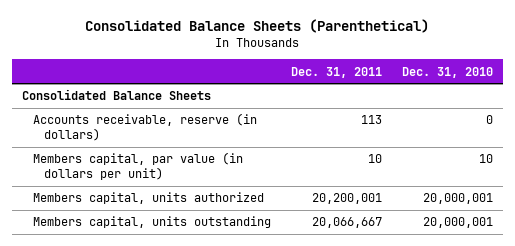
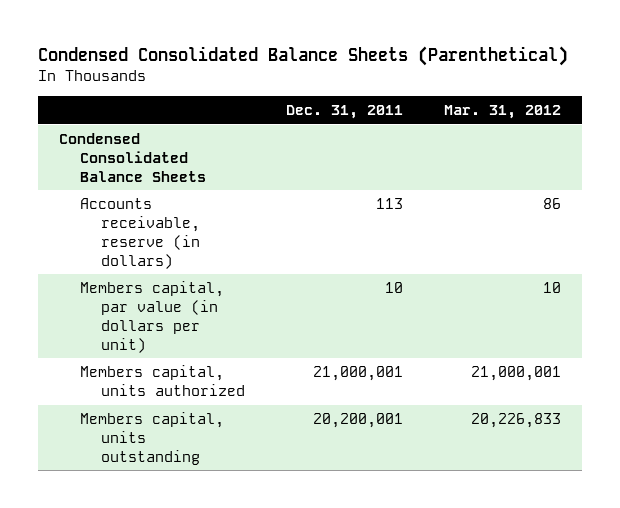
- Consolidated Balance Sheets (Parenthetical)
+ Condensed Consolidated Balance Sheets (Parenthetical)
- | Dec. 31, 2011 | Dec. 31, 2010
+ | Dec. 31, 2011 | Mar. 31, 2012
- Consolidated Balance Sheets
+ Condensed Consolidated Balance Sheets
- Members capital, units authorized | 20,200,001 | 20,000,001
- Members capital, units outstanding | 20,066,667 | 20,000,001
+ Members capital, units authorized | 21,000,001 | 21,000,001
+ Members capital, units outstanding | 20,200,001 | 20,226,833

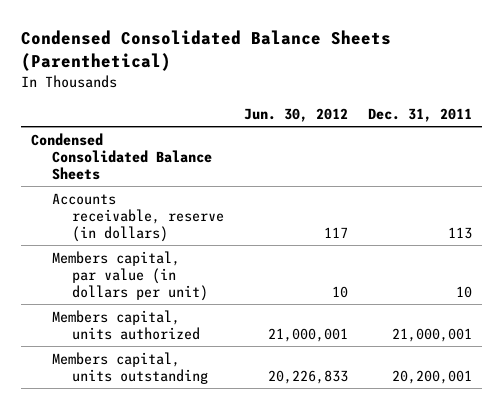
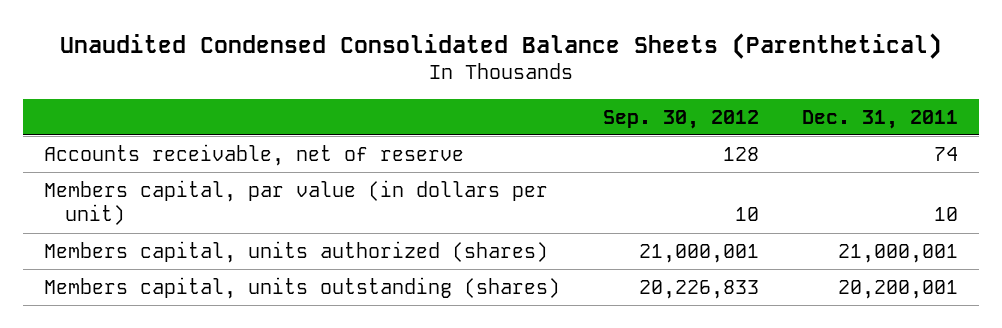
- Condensed Consolidated Balance Sheets (Parenthetical)
+ Unaudited Condensed Consolidated Balance Sheets (Parenthetical)
- | Jun. 30, 2012 | Dec. 31, 2011
+ | Sep. 30, 2012 | Dec. 31, 2011
- Condensed Consolidated Balance Sheets
- Accounts receivable, reserve (in dollars) | 117 | 113
+ Accounts receivable, net of reserve | 128 | 74
- Members capital, units authorized | 21,000,001 | 21,000,001
- Members capital, units outstanding | 20,226,833 | 20,200,001
+ Members capital, units authorized (shares) | 21,000,001 | 21,000,001
+ Members capital, units outstanding (shares) | 20,226,833 | 20,200,001

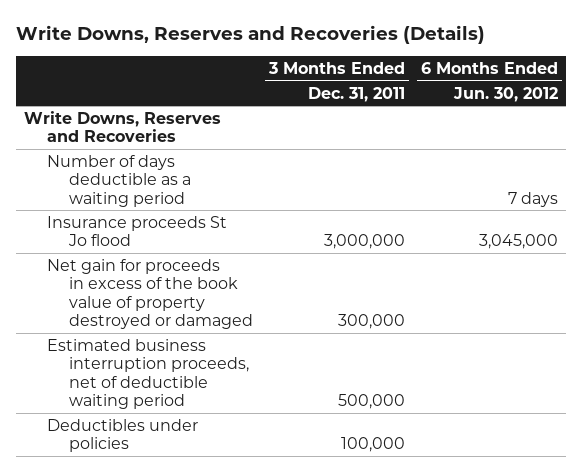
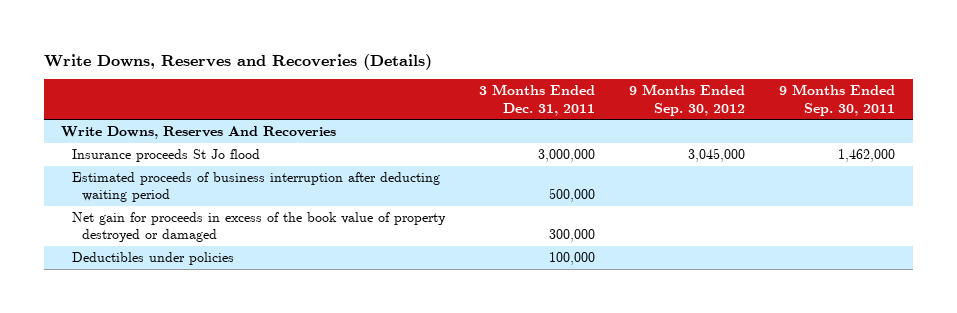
- | 3 Months Ended Dec. 31, 2011 | 6 Months Ended Jun. 30, 2012
+ | 3 Months Ended Dec. 31, 2011 | 9 Months Ended Sep. 30, 2012 | 9 Months Ended Sep. 30, 2011
- Write Downs, Reserves and Recoveries
- Number of days deductible as a waiting period | | 7 days
+ Write Downs, Reserves And Recoveries
+ Estimated proceeds of business interruption after deducting waiting period | 500,000 | |
- Estimated business interruption proceeds, net of deductible waiting period | 500,000 |

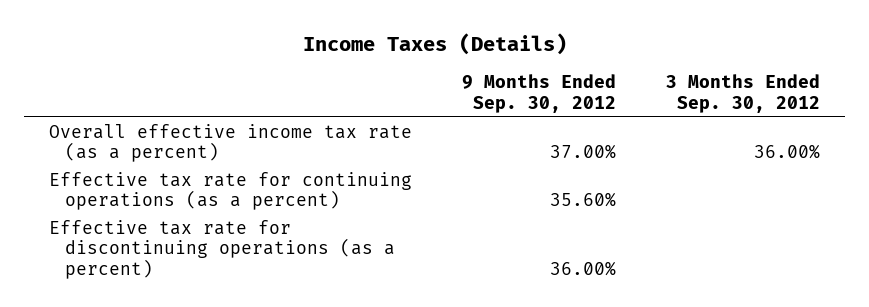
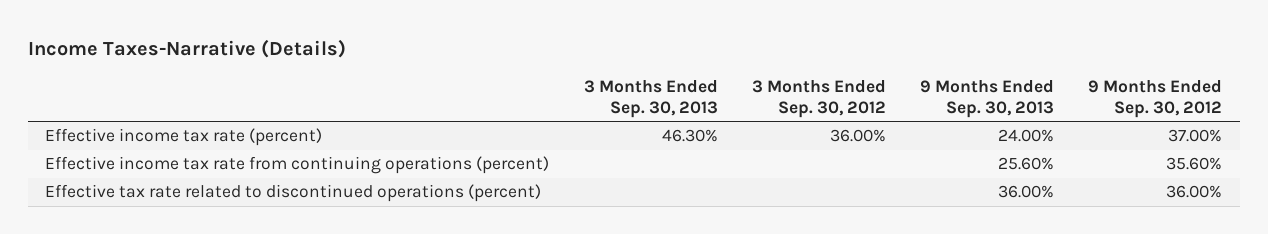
- Income Taxes (Details)
+ Income Taxes-Narrative (Details)
- | 9 Months Ended Sep. 30, 2012 | 3 Months Ended Sep. 30, 2012
+ | 3 Months Ended Sep. 30, 2013 | 3 Months Ended Sep. 30, 2012 | 9 Months Ended Sep. 30, 2013 | 9 Months Ended Sep. 30, 2012
- Overall effective income tax rate (as a percent) | 37.00% | 36.00%
- Effective tax rate for continuing operations (as a percent) | 35.60% |
- Effective tax rate for discontinuing operations (as a percent) | 36.00% |
+ Effective income tax rate (percent) | 46.30% | 36.00% | 24.00% | 37.00%
+ Effective income tax rate from continuing operations (percent) | | | 25.60% | 35.60%
+ Effective tax rate related to discontinued operations (percent) | | | 36.00% | 36.00%

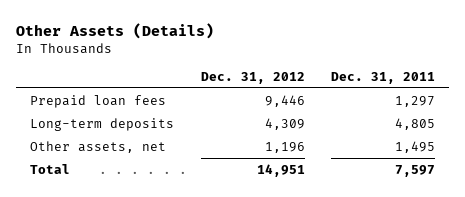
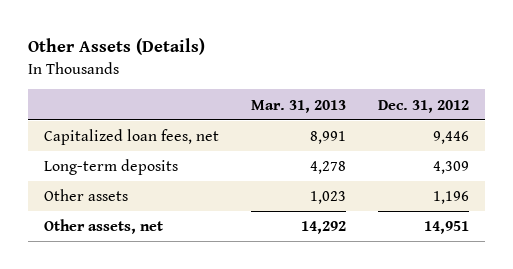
- | Dec. 31, 2012 | Dec. 31, 2011
+ | Mar. 31, 2013 | Dec. 31, 2012
- Prepaid loan fees | 9,446 | 1,297
+ Capitalized loan fees, net | 8,991 | 9,446
- Other assets, net | 1,196 | 1,495
- Total | 14,951 | 7,597
+ Other assets | 1,023 | 1,196
+ Other assets, net | 14,292 | 14,951

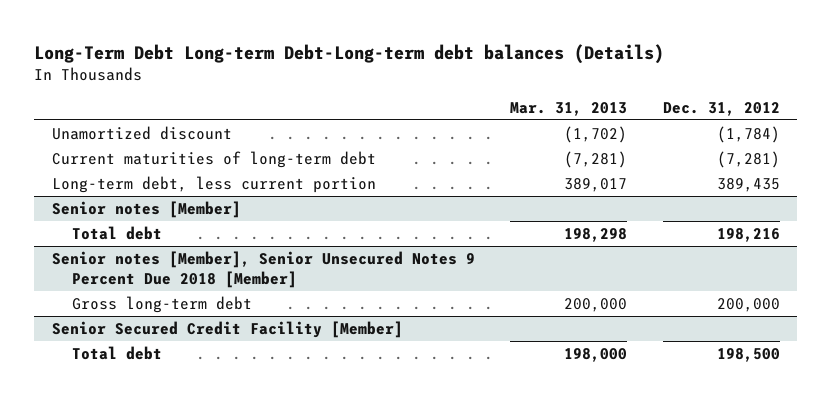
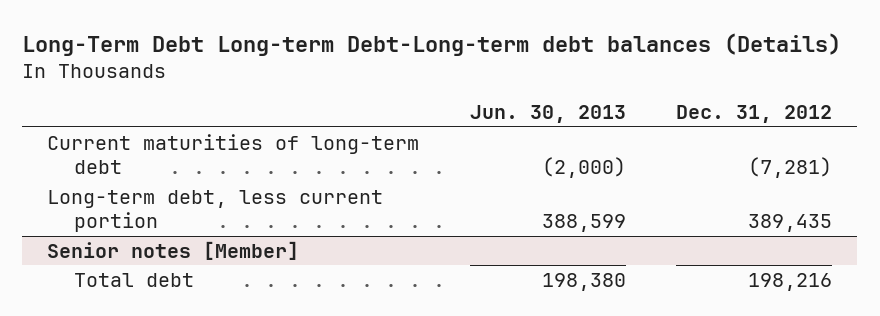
- | Mar. 31, 2013 | Dec. 31, 2012
+ | Jun. 30, 2013 | Dec. 31, 2012
- Unamortized discount | (1,702) | (1,784)
- Senior notes [Member], Senior Unsecured Notes 9 Percent Due 2018 [Member]
- Gross long-term debt | 200,000 | 200,000
- Senior Secured Credit Facility [Member]
- Total debt | 198,000 | 198,500

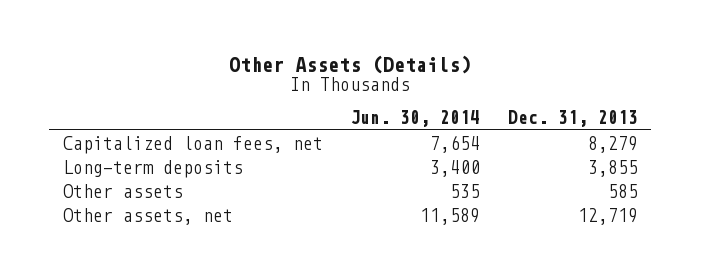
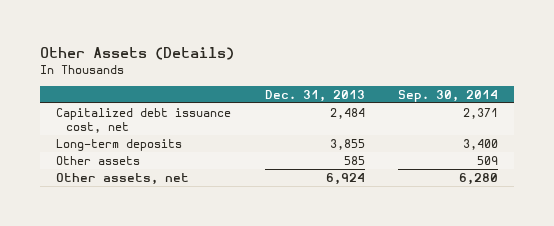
- | Jun. 30, 2014 | Dec. 31, 2013
+ | Dec. 31, 2013 | Sep. 30, 2014
- Capitalized loan fees, net | 7,654 | 8,279
+ Capitalized debt issuance cost, net | 2,484 | 2,371
- Other assets, net | 11,589 | 12,719
+ Other assets, net | 6,924 | 6,280

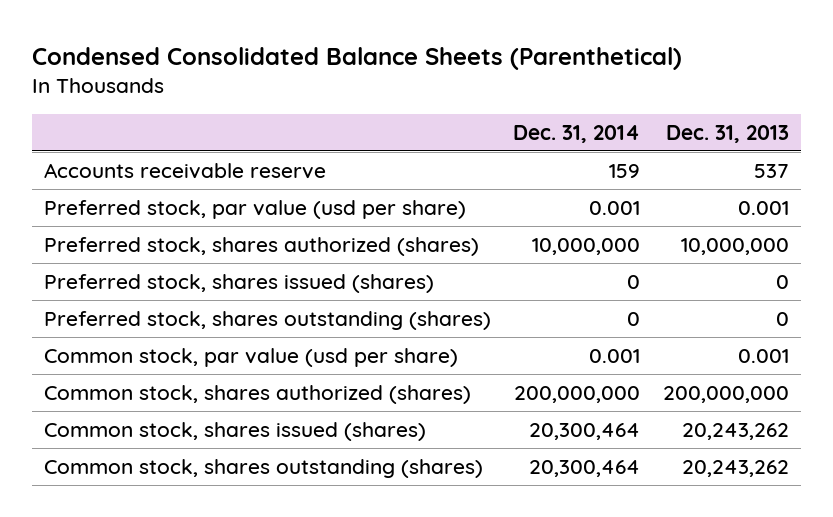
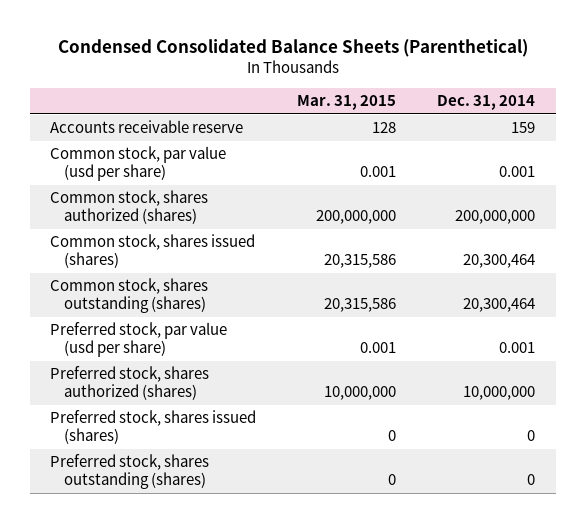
- | Dec. 31, 2014 | Dec. 31, 2013
+ | Mar. 31, 2015 | Dec. 31, 2014
moved down: Preferred stock, par value (usd per share) | 0.001 | 0.001
moved down: Preferred stock, shares authorized (shares) | 10,000,000 | 10,000,000
moved down: Preferred stock, shares issued (shares) | 0 | 0
moved down: Preferred stock, shares outstanding (shares) | 0 | 0

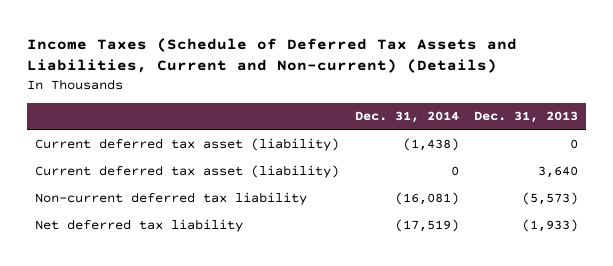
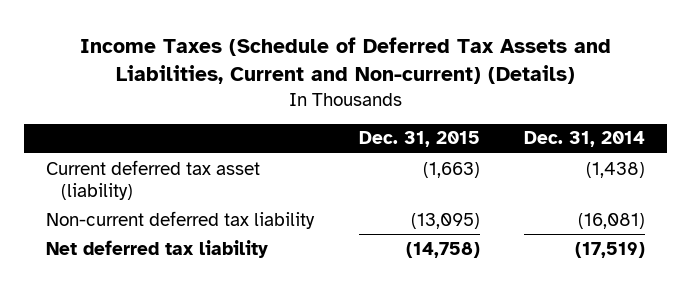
- | Dec. 31, 2014 | Dec. 31, 2013
+ | Dec. 31, 2015 | Dec. 31, 2014
- Current deferred tax asset (liability) | 0 | 3,640

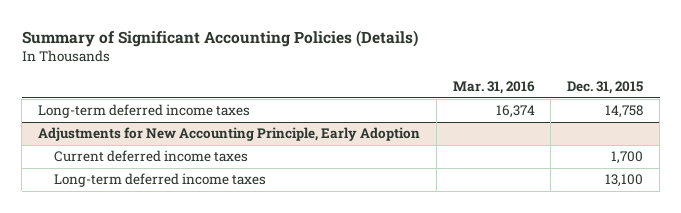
- Income Taxes (Schedule of Deferred Tax Assets and Liabilities, Current and Non-current) (Details)
+ Summary of Significant Accounting Policies (Details)
- | Dec. 31, 2015 | Dec. 31, 2014
+ | Mar. 31, 2016 | Dec. 31, 2015
- Current deferred tax asset (liability) | (1,663) | (1,438)
- Non-current deferred tax liability | (13,095) | (16,081)
- Net deferred tax liability | (14,758) | (17,519)
+ Long-term deferred income taxes | 16,374 | 14,758
+ Adjustments for New Accounting Principle, Early Adoption
+ Current deferred income taxes | | 1,700
+ Long-term deferred income taxes | | 13,100

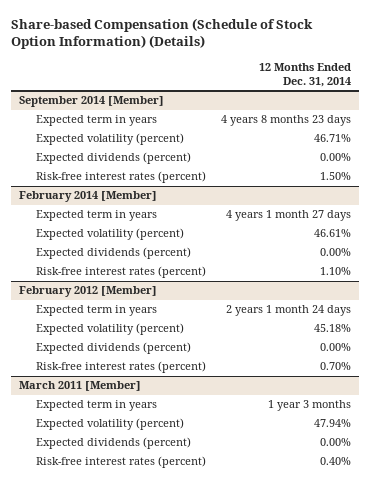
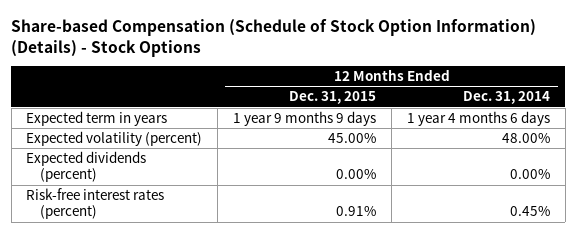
- Share-based Compensation (Schedule of Stock Option Information) (Details)
+ Share-based Compensation (Schedule of Stock Option Information) (Details) - Stock Options
- | 12 Months Ended Dec. 31, 2014
+ | 12 Months Ended Dec. 31, 2015 | 12 Months Ended Dec. 31, 2014
- September 2014 [Member]
- Expected term in years | 4 years 8 months 23 days
- Expected volatility (percent) | 46.71%
- Expected dividends (percent) | 0.00%
- Risk-free interest rates (percent) | 1.50%
- February 2014 [Member]
- Expected term in years | 4 years 1 month 27 days
- Expected volatility (percent) | 46.61%
- Expected dividends (percent) | 0.00%
- Risk-free interest rates (percent) | 1.10%
- February 2012 [Member]
- Expected term in years | 2 years 1 month 24 days
- Expected volatility (percent) | 45.18%
- Expected dividends (percent) | 0.00%
- Risk-free interest rates (percent) | 0.70%
- March 2011 [Member]
- Expected term in years | 1 year 3 months
- Expected volatility (percent) | 47.94%
+ Expected term in years | 1 year 9 months 9 days | 1 year 4 months 6 days
+ Expected volatility (percent) | 45.00% | 48.00%
- Risk-free interest rates (percent) | 0.40%
+ Risk-free interest rates (percent) | 0.91% | 0.45%

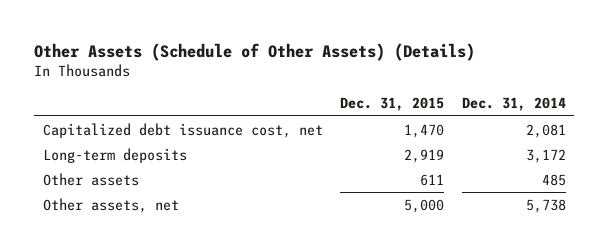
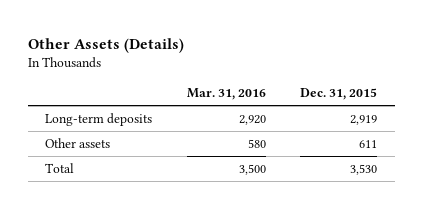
- Other Assets (Schedule of Other Assets) (Details)
+ Other Assets (Details)
- | Dec. 31, 2015 | Dec. 31, 2014
+ | Mar. 31, 2016 | Dec. 31, 2015
- Capitalized debt issuance cost, net | 1,470 | 2,081
- Other assets, net | 5,000 | 5,738
+ Total | 3,500 | 3,530

